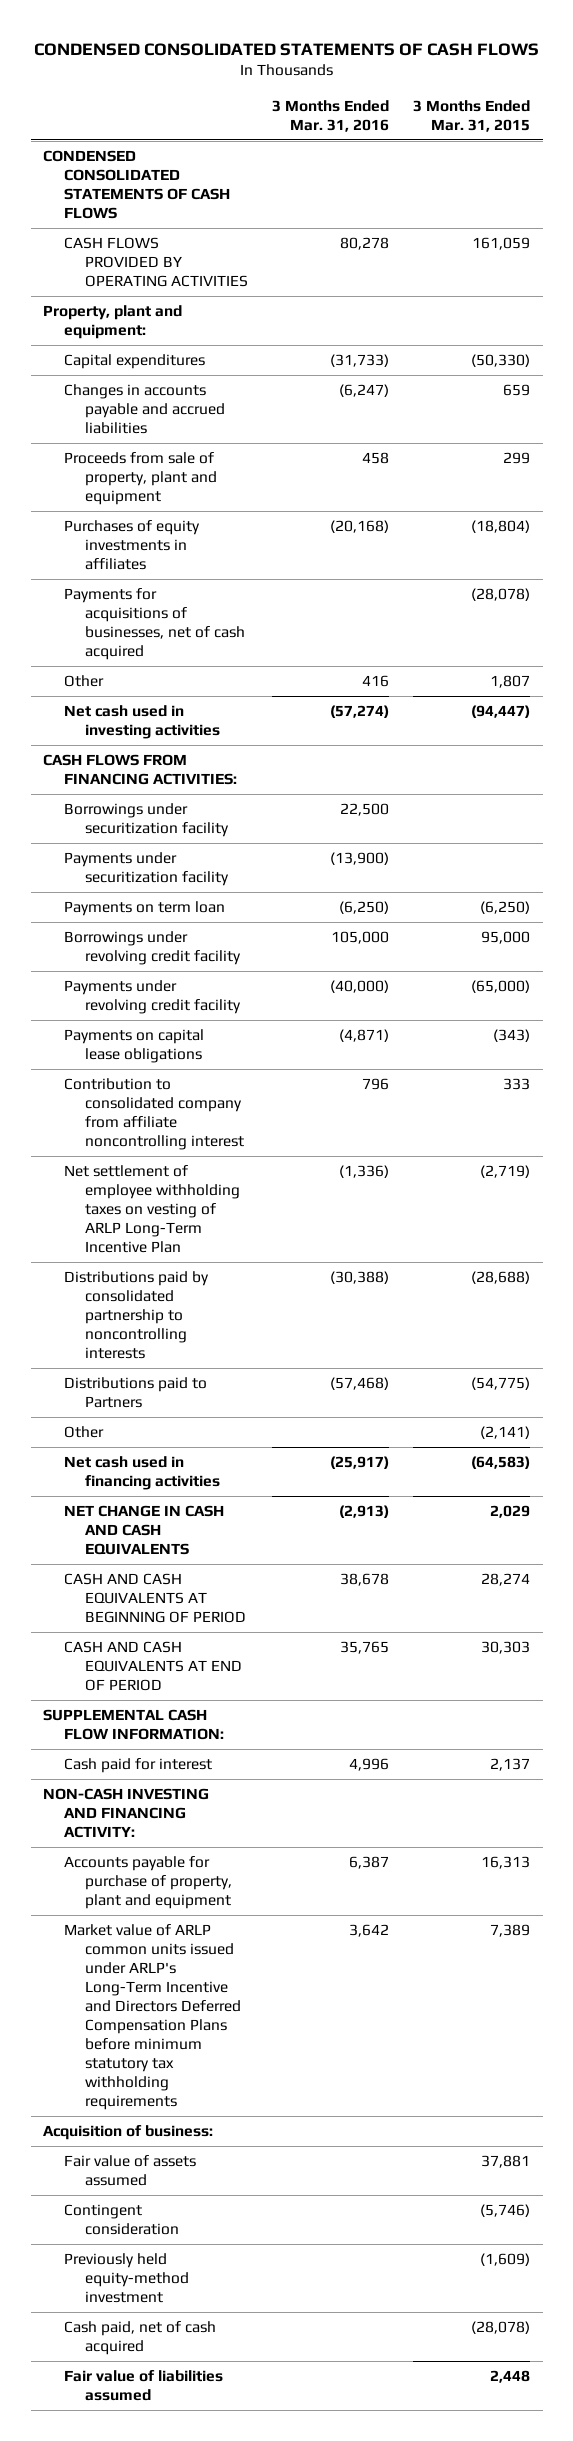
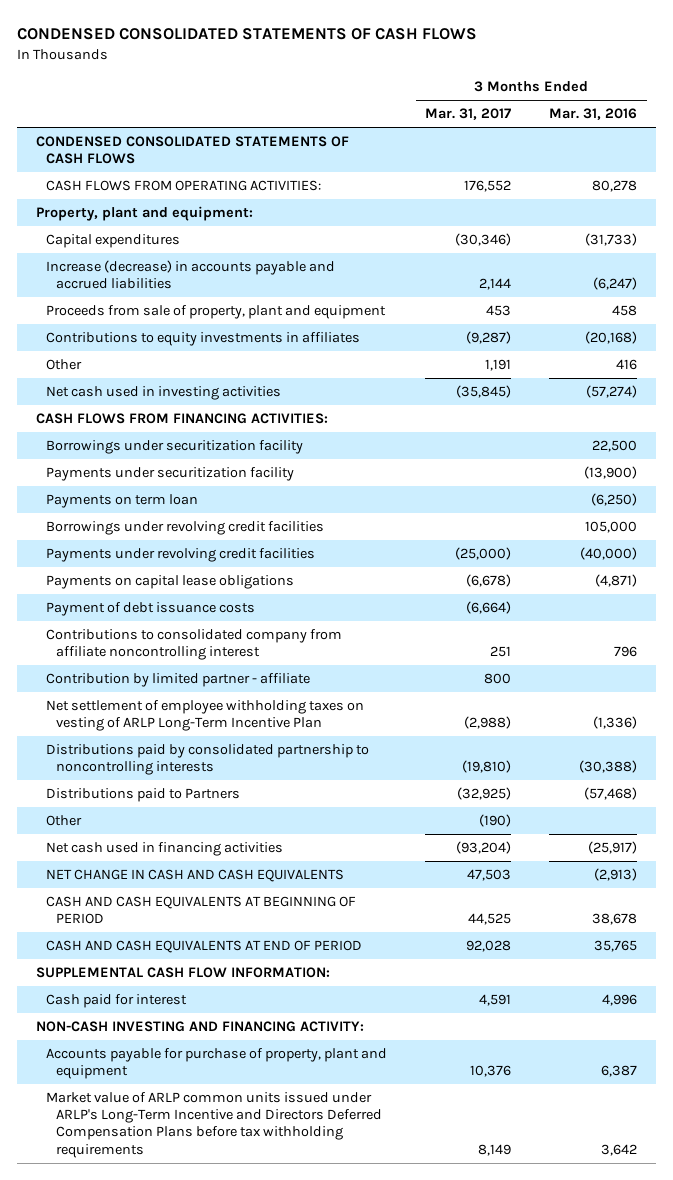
- | 3 Months Ended Mar. 31, 2016 | 3 Months Ended Mar. 31, 2015
+ | 3 Months Ended Mar. 31, 2017 | 3 Months Ended Mar. 31, 2016
- CASH FLOWS PROVIDED BY OPERATING ACTIVITIES | 80,278 | 161,059
+ CASH FLOWS FROM OPERATING ACTIVITIES: | 176,552 | 80,278
- Changes in accounts payable and accrued liabilities | (6,247) | 659
+ Increase (decrease) in accounts payable and accrued liabilities | 2,144 | (6,247)
- Purchases of equity investments in affiliates | (20,168) | (18,804)
- Payments for acquisitions of businesses, net of cash acquired | | (28,078)
+ Contributions to equity investments in affiliates | (9,287) | (20,168)
- Borrowings under revolving credit facility | 105,000 | 95,000
- Payments under revolving credit facility | (40,000) | (65,000)
+ Borrowings under revolving credit facilities | | 105,000
+ Payments under revolving credit facilities | (25,000) | (40,000)
- Contribution to consolidated company from affiliate noncontrolling interest | 796 | 333
+ Payment of debt issuance costs | (6,664) |
+ Contributions to consolidated company from affiliate noncontrolling interest | 251 | 796
+ Contribution by limited partner - affiliate | 800 |
- Market value of ARLP common units issued under ARLP's Long-Term Incentive and Directors Deferred Compensation Plans before minimum statutory tax withholding requirements | 3,642 | 7,389
- Acquisition of business:
- Fair value of assets assumed | | 37,881
- Contingent consideration | | (5,746)
- Previously held equity-method investment | | (1,609)
- Cash paid, net of cash acquired | | (28,078)
- Fair value of liabilities assumed | | 2,448
+ Market value of ARLP common units issued under ARLP's Long-Term Incentive and Directors Deferred Compensation Plans before tax withholding requirements | 8,149 | 3,642

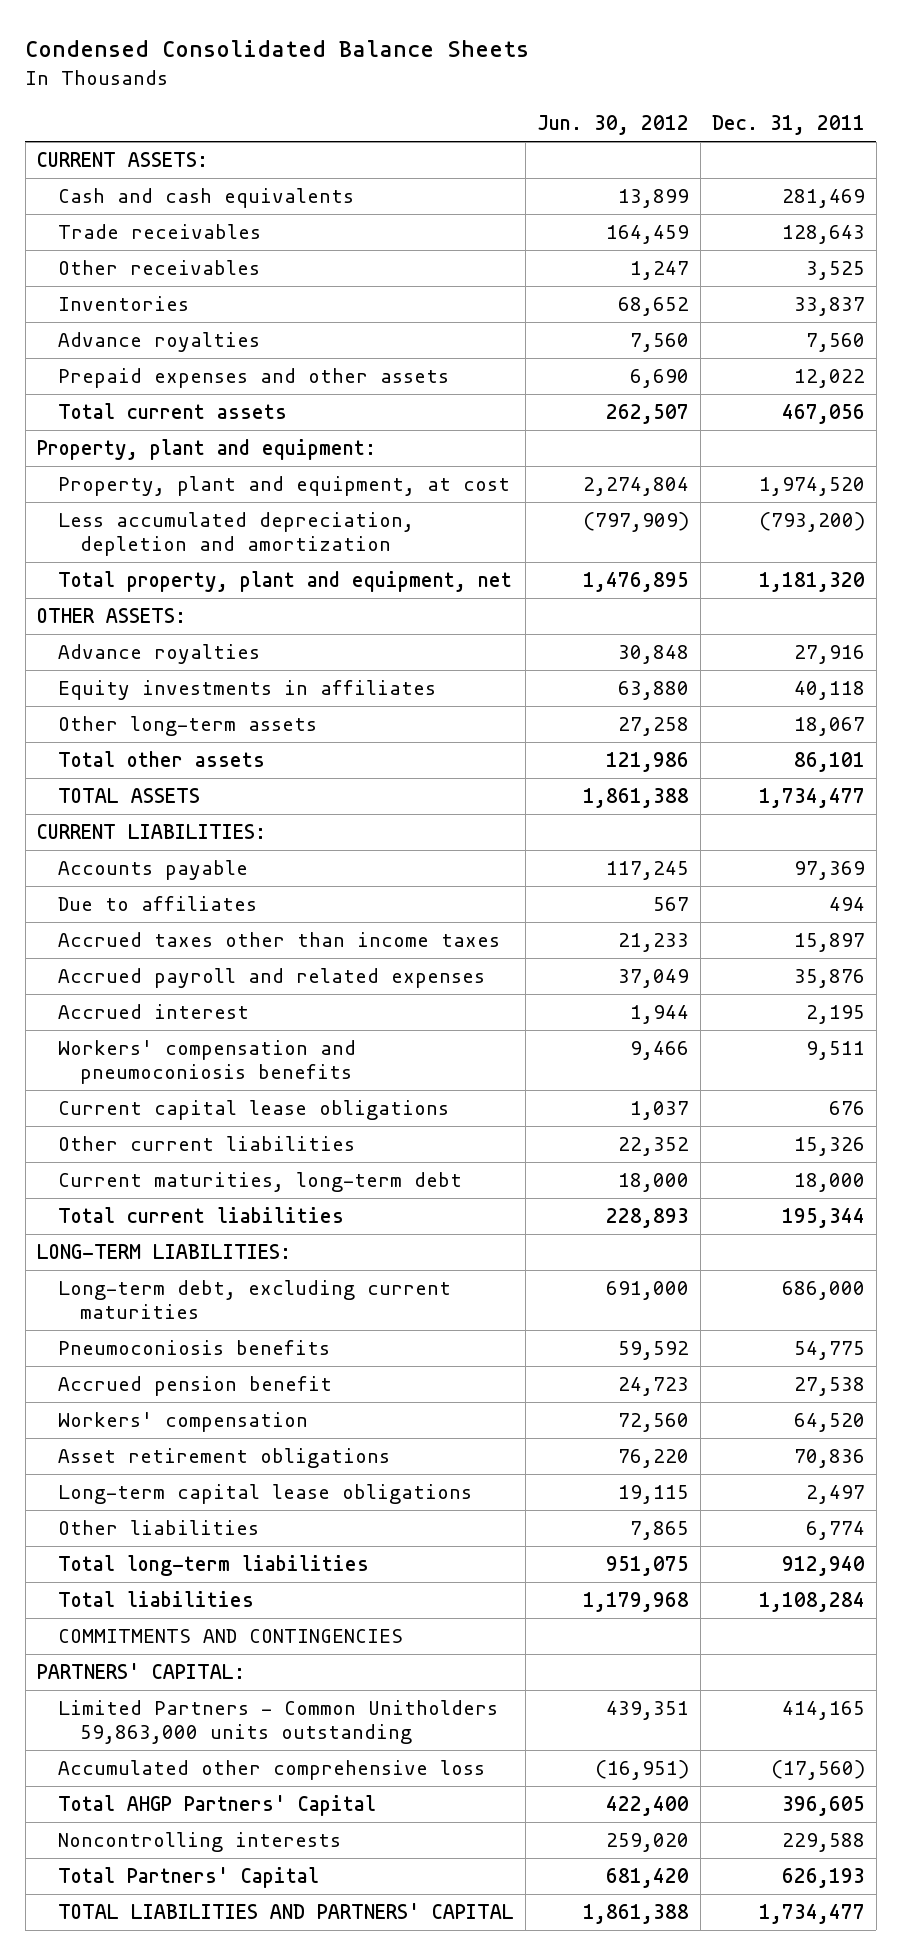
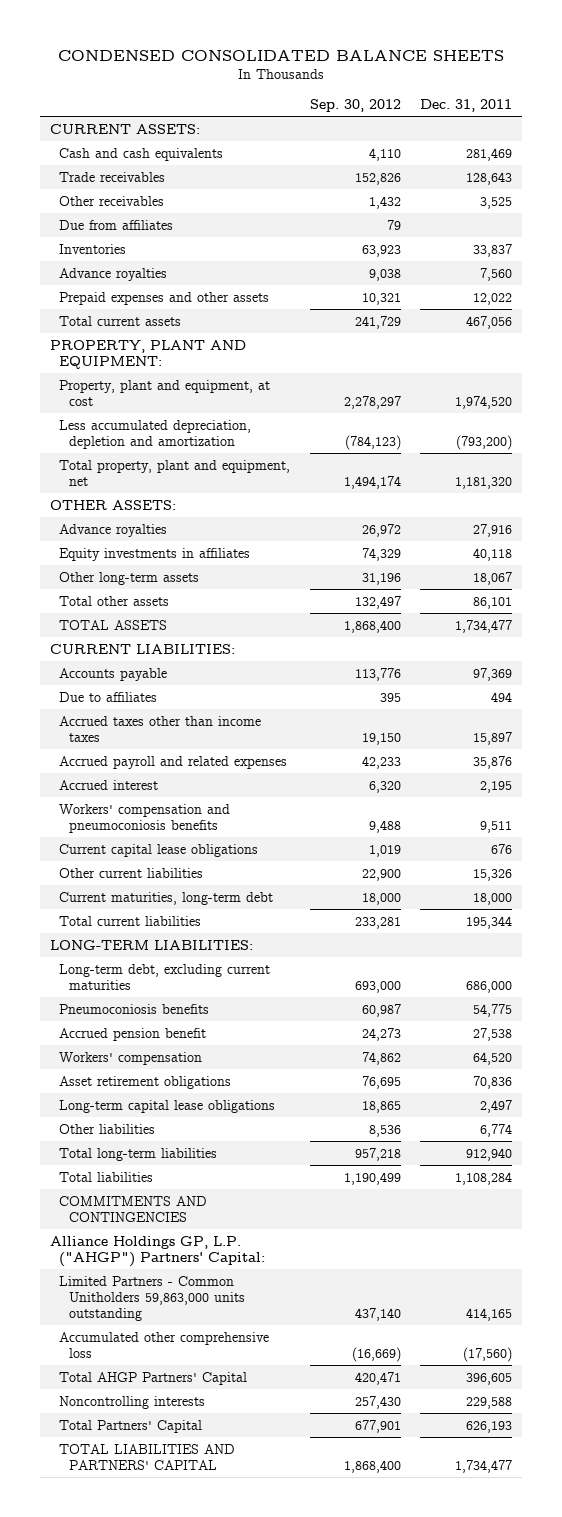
- Condensed Consolidated Balance Sheets
+ CONDENSED CONSOLIDATED BALANCE SHEETS
- | Jun. 30, 2012 | Dec. 31, 2011
+ | Sep. 30, 2012 | Dec. 31, 2011
+ Due from affiliates | 79 |
- Property, plant and equipment:
+ PROPERTY, PLANT AND EQUIPMENT:
- PARTNERS' CAPITAL:
+ Alliance Holdings GP, L.P. ("AHGP") Partners' Capital:

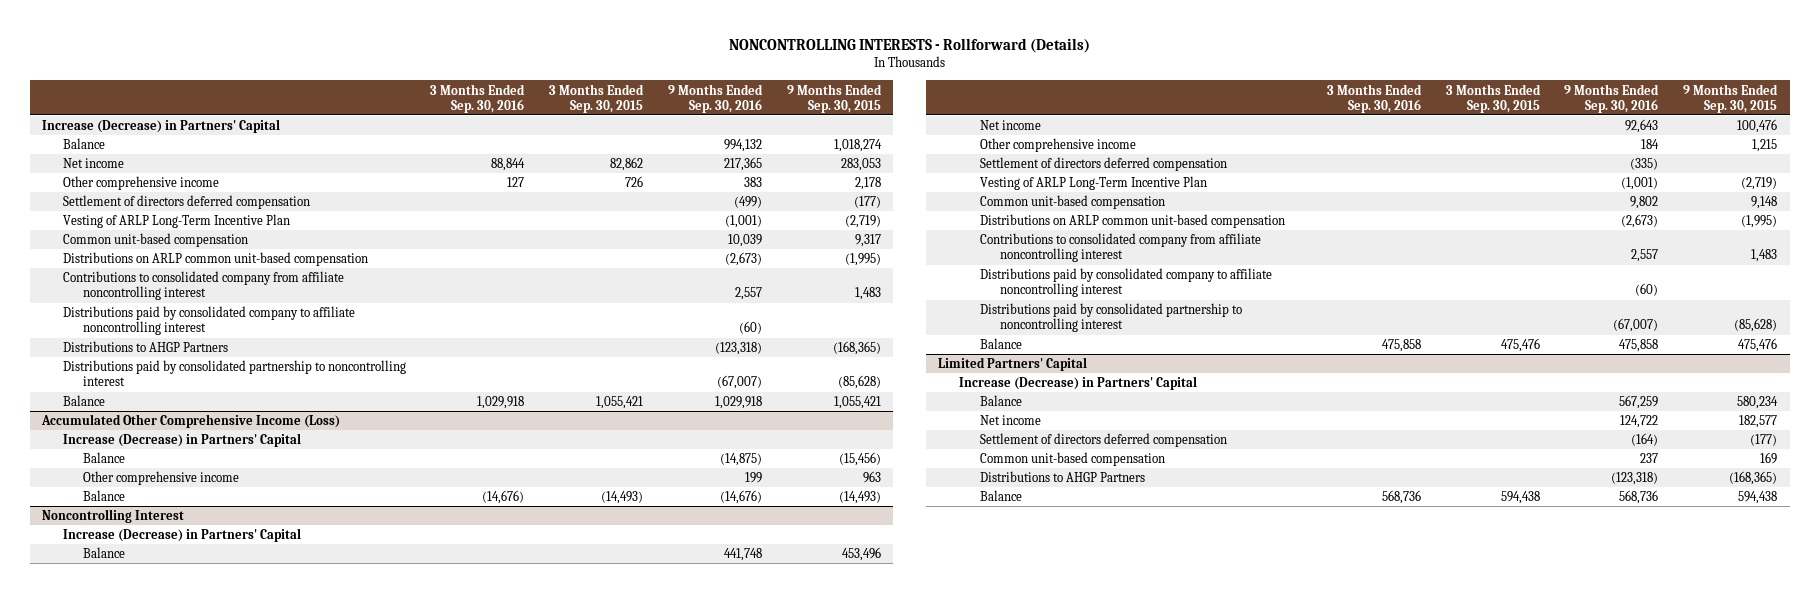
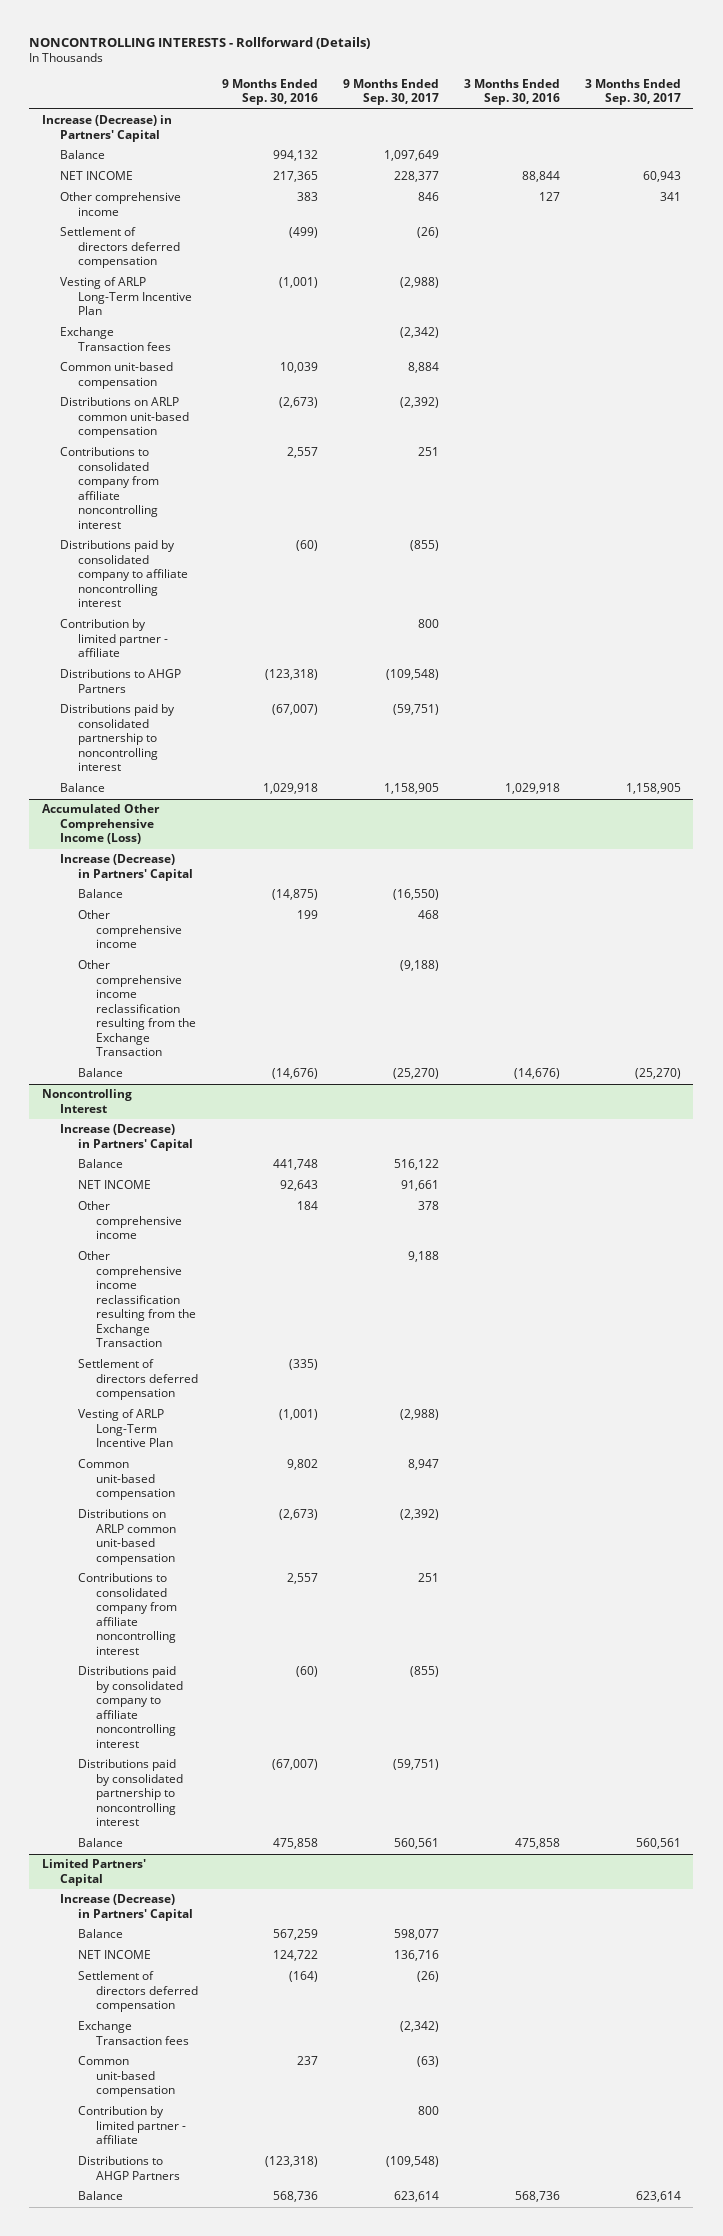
- | 3 Months Ended Sep. 30, 2016 | 3 Months Ended Sep. 30, 2015 | 9 Months Ended Sep. 30, 2016 | 9 Months Ended Sep. 30, 2015
+ | 9 Months Ended Sep. 30, 2016 | 9 Months Ended Sep. 30, 2017 | 3 Months Ended Sep. 30, 2016 | 3 Months Ended Sep. 30, 2017
- Net income | 88,844 | 82,862 | 217,365 | 283,053
+ NET INCOME | 217,365 | 228,377 | 88,844 | 60,943
+ Exchange Transaction fees | | (2,342) | |
+ Contribution by limited partner - affiliate | | 800 | |
@ Accumulated Other Comprehensive Income (Loss)
+ Other comprehensive income reclassification resulting from the Exchange Transaction | | (9,188) | |
@ Noncontrolling Interest
- Net income | | | 92,643 | 100,476
+ NET INCOME | 92,643 | 91,661 | |
+ Other comprehensive income reclassification resulting from the Exchange Transaction | | 9,188 | |
@ Limited Partners' Capital
- Net income | | | 124,722 | 182,577
+ NET INCOME | 124,722 | 136,716 | |
+ Exchange Transaction fees | | (2,342) | |
+ Contribution by limited partner - affiliate | | 800 | |

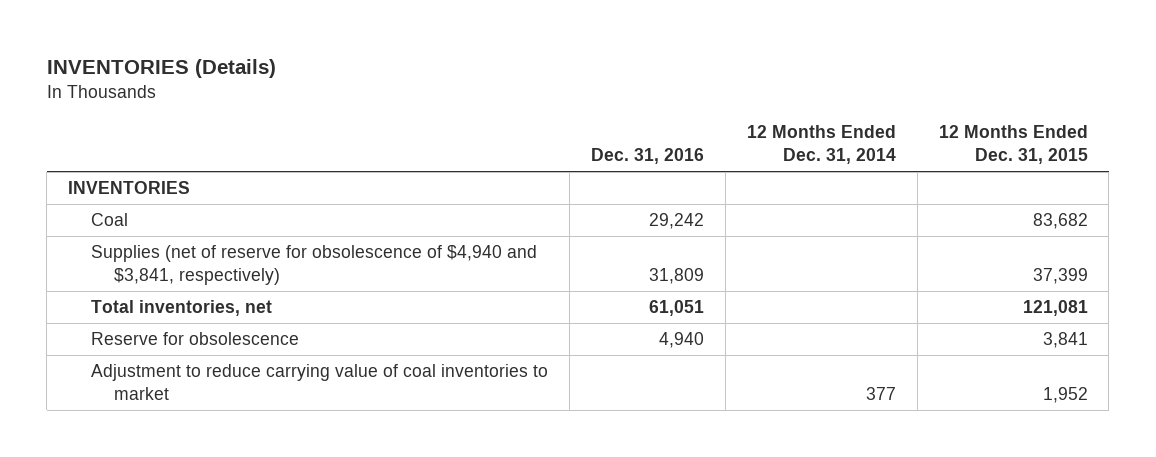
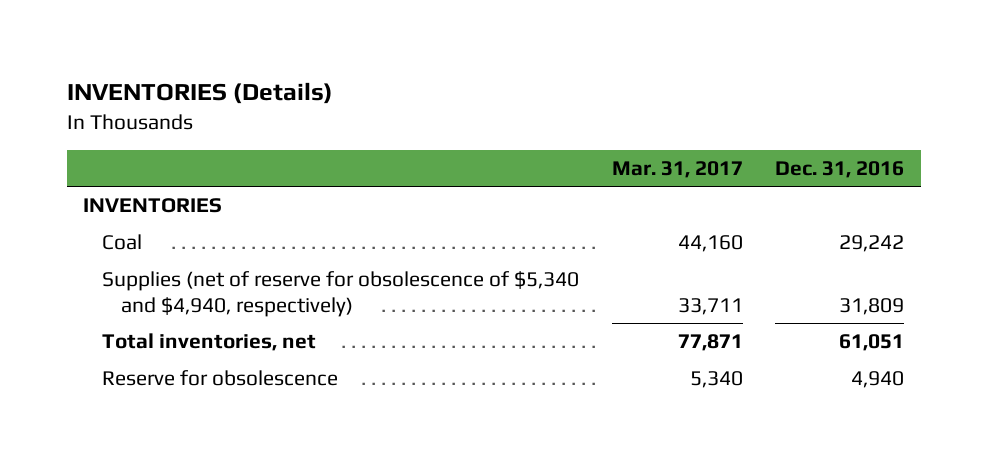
- | Dec. 31, 2016 | 12 Months Ended Dec. 31, 2014 | 12 Months Ended Dec. 31, 2015
+ | Mar. 31, 2017 | Dec. 31, 2016
- Supplies (net of reserve for obsolescence of $4,940 and $3,841, respectively) | 31,809 | | 37,399
+ Supplies (net of reserve for obsolescence of $5,340 and $4,940, respectively) | 33,711 | 31,809
- Adjustment to reduce carrying value of coal inventories to market | | 377 | 1,952

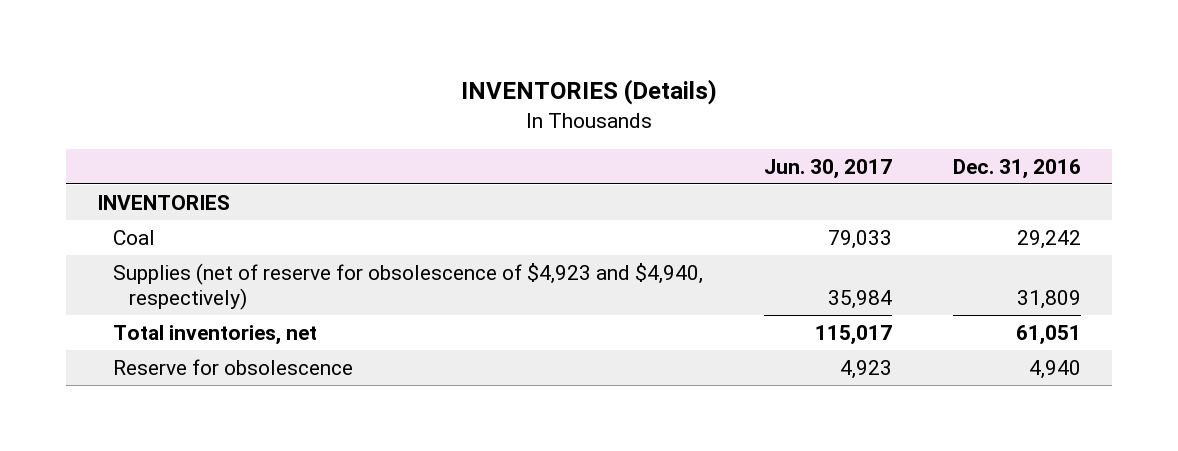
- | Mar. 31, 2017 | Dec. 31, 2016
+ | Jun. 30, 2017 | Dec. 31, 2016
- Supplies (net of reserve for obsolescence of $5,340 and $4,940, respectively) | 33,711 | 31,809
+ Supplies (net of reserve for obsolescence of $4,923 and $4,940, respectively) | 35,984 | 31,809

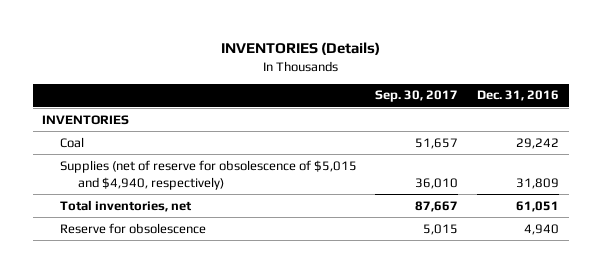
- | Jun. 30, 2017 | Dec. 31, 2016
+ | Sep. 30, 2017 | Dec. 31, 2016
- Supplies (net of reserve for obsolescence of $4,923 and $4,940, respectively) | 35,984 | 31,809
+ Supplies (net of reserve for obsolescence of $5,015 and $4,940, respectively) | 36,010 | 31,809

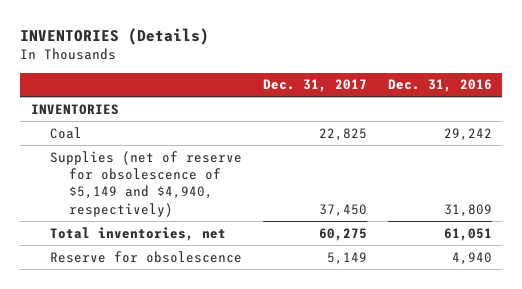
- | Sep. 30, 2017 | Dec. 31, 2016
+ | Dec. 31, 2017 | Dec. 31, 2016
- Supplies (net of reserve for obsolescence of $5,015 and $4,940, respectively) | 36,010 | 31,809
+ Supplies (net of reserve for obsolescence of $5,149 and $4,940, respectively) | 37,450 | 31,809

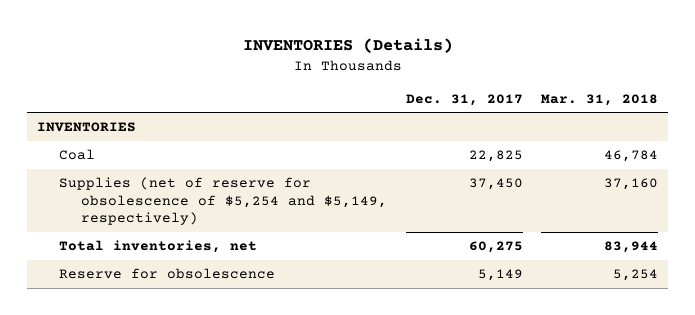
- | Dec. 31, 2017 | Dec. 31, 2016
+ | Dec. 31, 2017 | Mar. 31, 2018
- Supplies (net of reserve for obsolescence of $5,149 and $4,940, respectively) | 37,450 | 31,809
+ Supplies (net of reserve for obsolescence of $5,254 and $5,149, respectively) | 37,450 | 37,160

